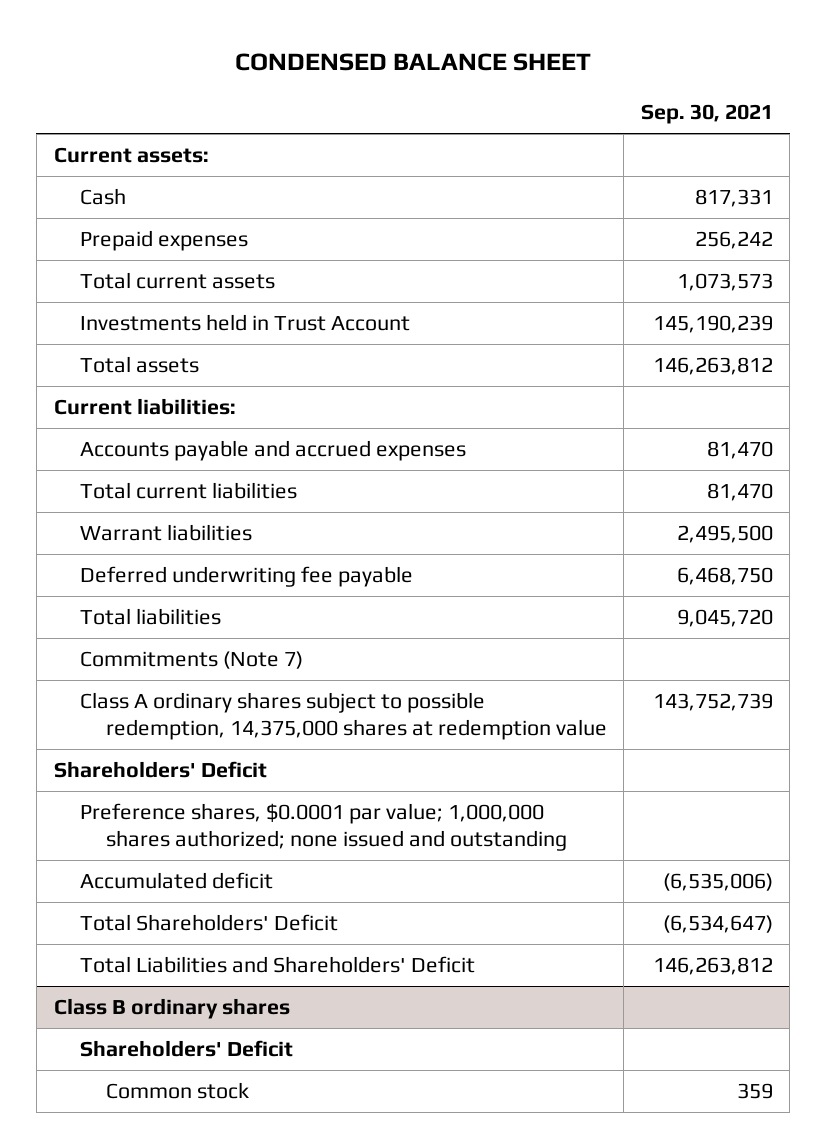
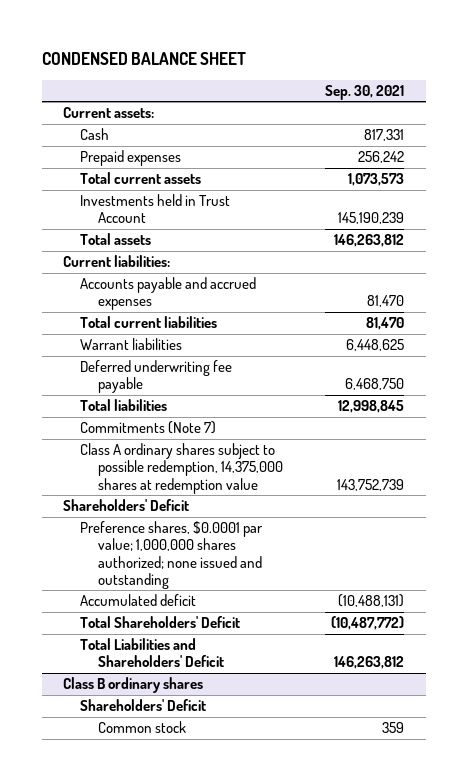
- Warrant liabilities | 2,495,500
+ Warrant liabilities | 6,448,625
- Total liabilities | 9,045,720
+ Total liabilities | 12,998,845
- Accumulated deficit | (6,535,006)
- Total Shareholders' Deficit | (6,534,647)
+ Accumulated deficit | (10,488,131)
+ Total Shareholders' Deficit | (10,487,772)

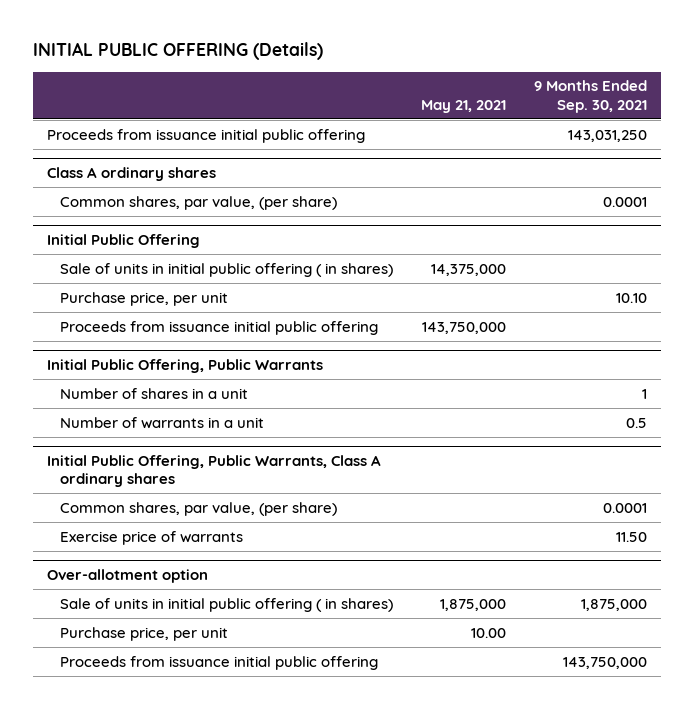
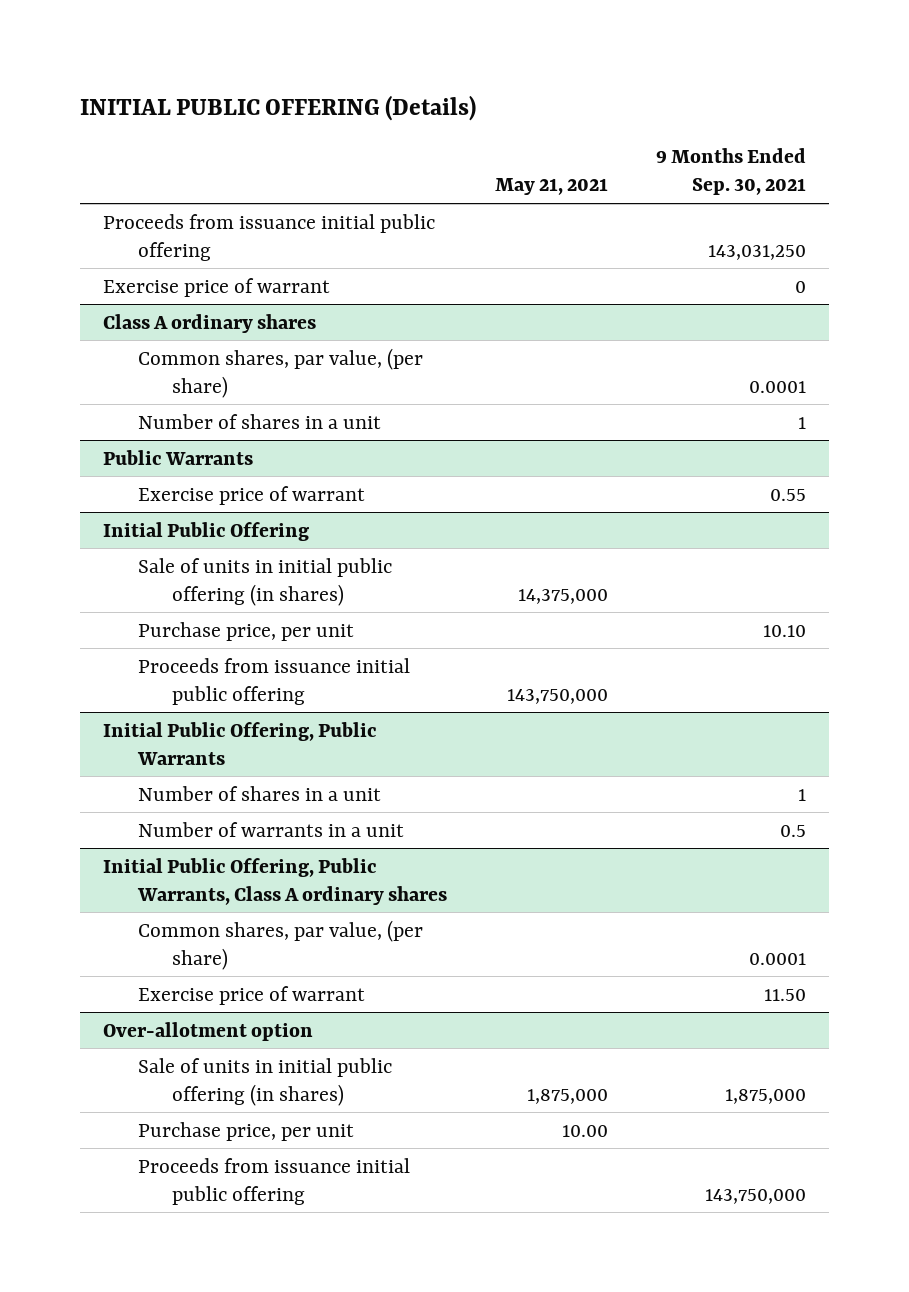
+ Exercise price of warrant | | 0
@ Class A ordinary shares
+ Number of shares in a unit | | 1
+ Public Warrants
+ Exercise price of warrant | | 0.55
@ Initial Public Offering
- Sale of units in initial public offering ( in shares) | 14,375,000 |
+ Sale of units in initial public offering (in shares) | 14,375,000 |
@ Initial Public Offering, Public Warrants, Class A ordinary shares
- Exercise price of warrants | | 11.50
+ Exercise price of warrant | | 11.50
@ Over-allotment option
- Sale of units in initial public offering ( in shares) | 1,875,000 | 1,875,000
+ Sale of units in initial public offering (in shares) | 1,875,000 | 1,875,000

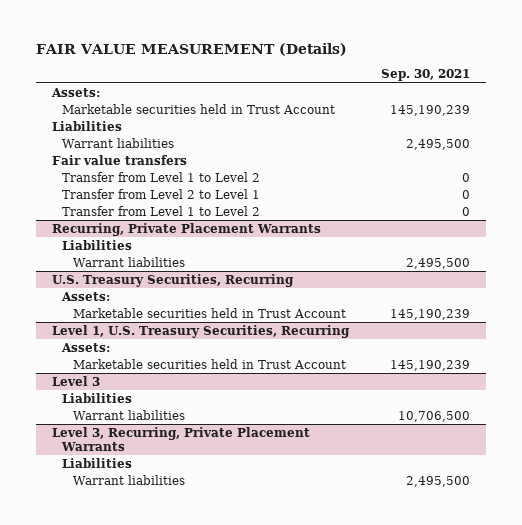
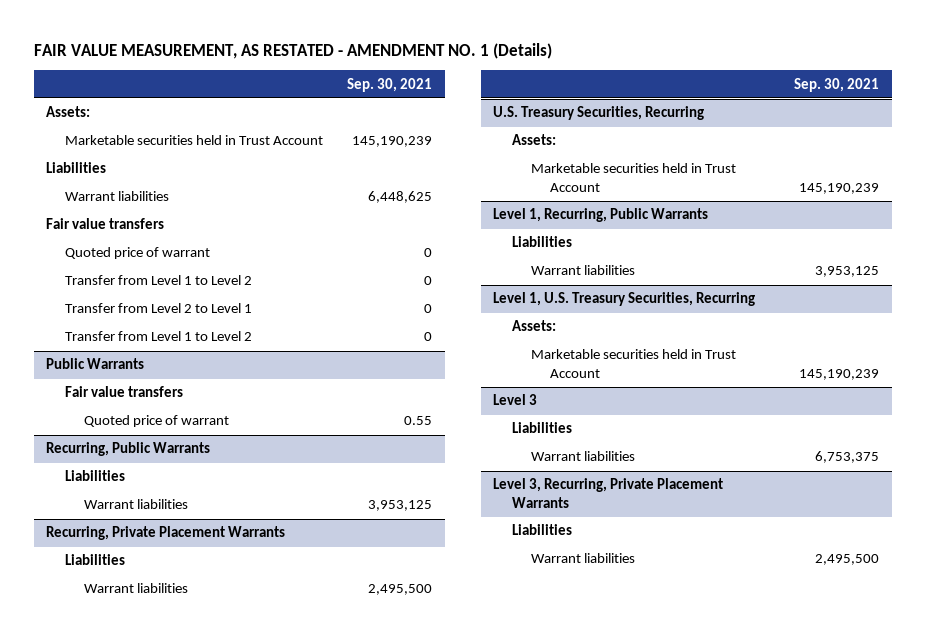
- FAIR VALUE MEASUREMENT (Details)
+ FAIR VALUE MEASUREMENT, AS RESTATED - AMENDMENT NO. 1 (Details)
- Warrant liabilities | 2,495,500
+ Warrant liabilities | 6,448,625
+ Quoted price of warrant | 0
+ Public Warrants
+ Fair value transfers
+ Quoted price of warrant | 0.55
+ Recurring, Public Warrants
+ Liabilities
+ Warrant liabilities | 3,953,125
+ Level 1, Recurring, Public Warrants
+ Liabilities
+ Warrant liabilities | 3,953,125
@ Level 3
- Warrant liabilities | 10,706,500
+ Warrant liabilities | 6,753,375

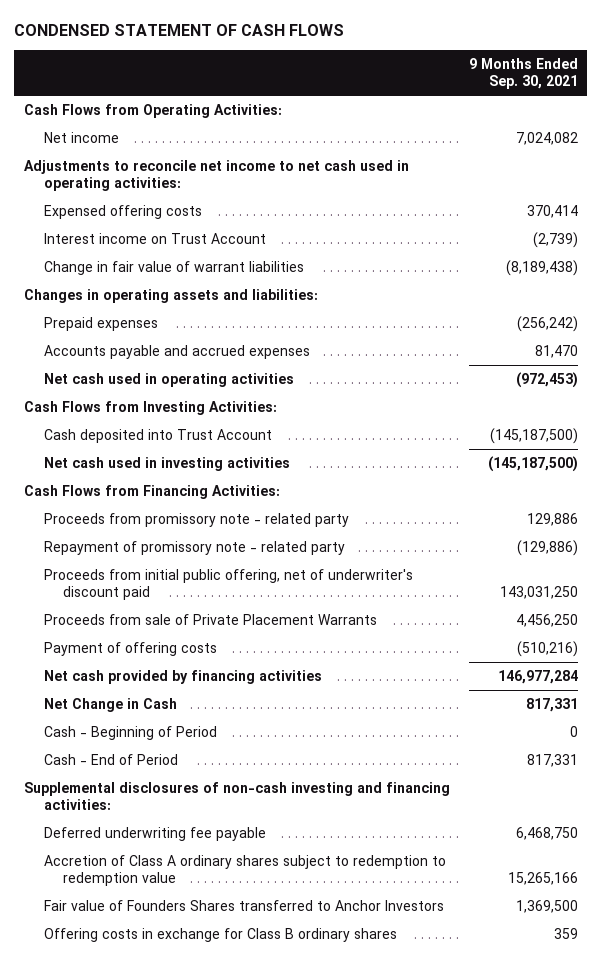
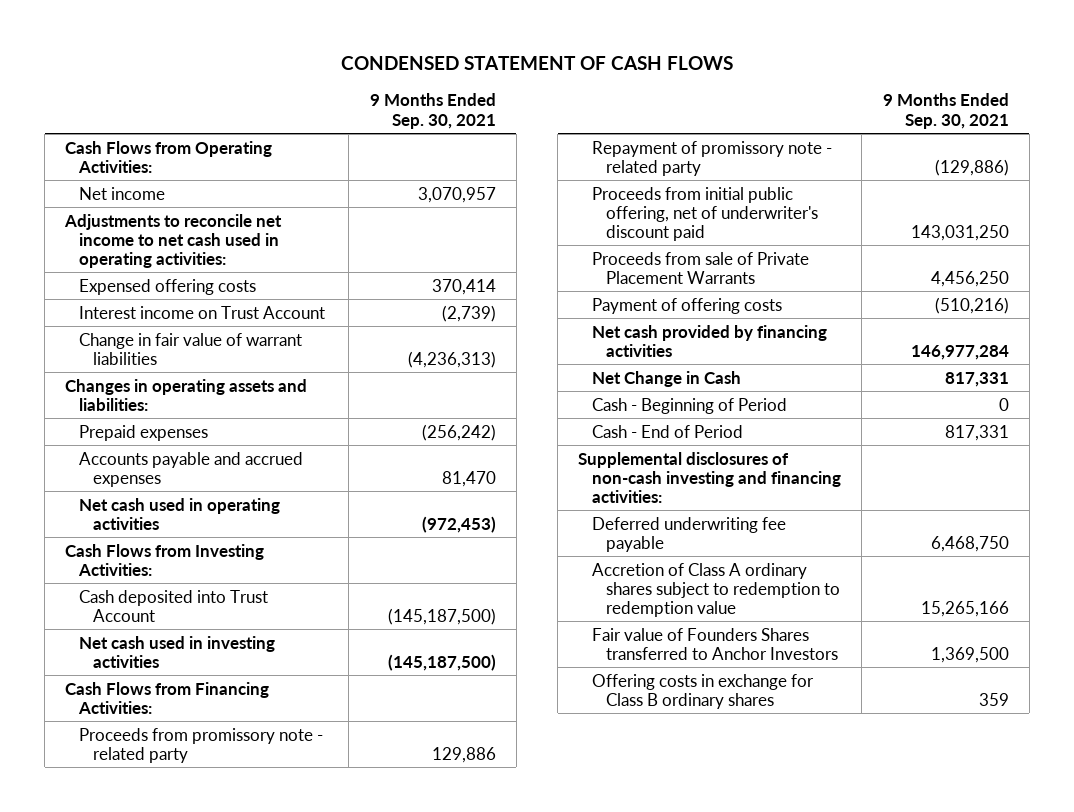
- Net income | 7,024,082
+ Net income | 3,070,957
- Change in fair value of warrant liabilities | (8,189,438)
+ Change in fair value of warrant liabilities | (4,236,313)

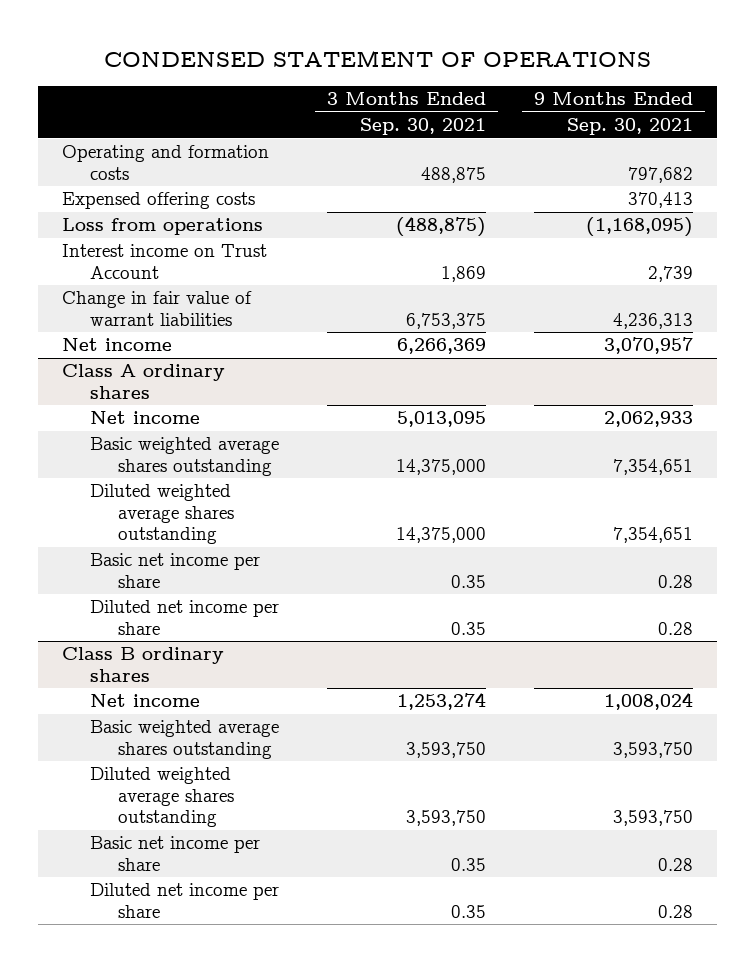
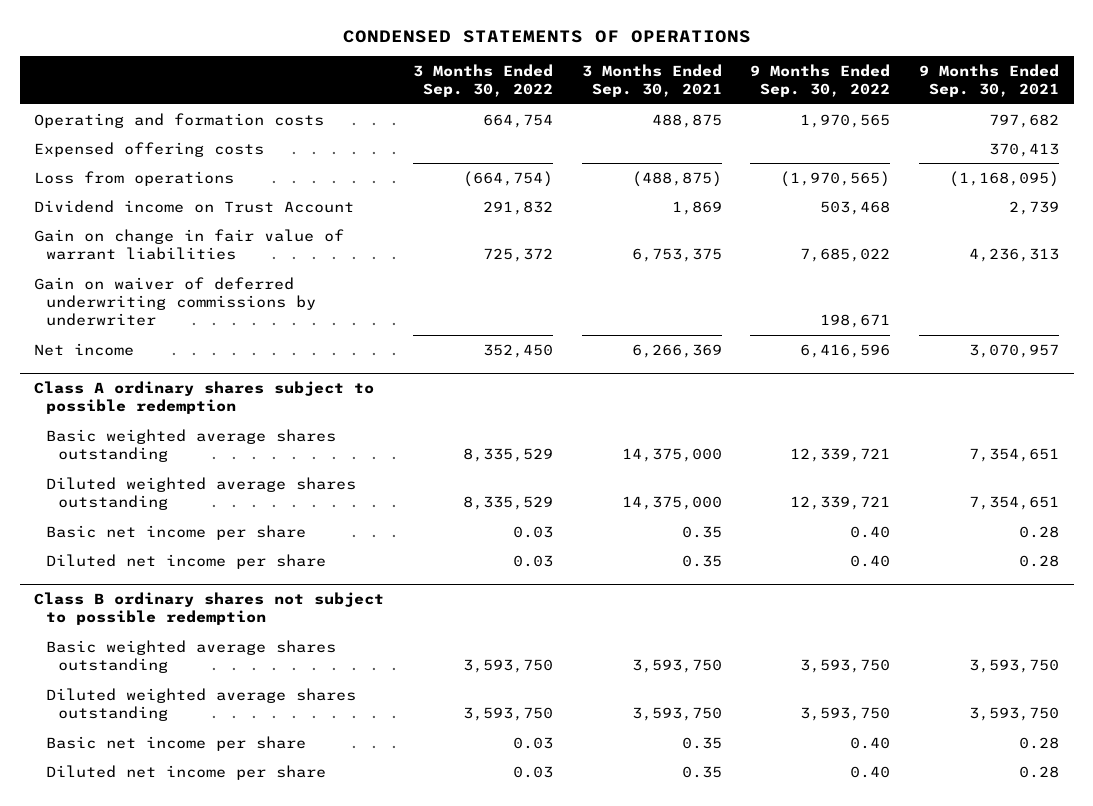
- CONDENSED STATEMENT OF OPERATIONS
+ CONDENSED STATEMENTS OF OPERATIONS
- | 3 Months Ended Sep. 30, 2021 | 9 Months Ended Sep. 30, 2021
+ | 3 Months Ended Sep. 30, 2022 | 3 Months Ended Sep. 30, 2021 | 9 Months Ended Sep. 30, 2022 | 9 Months Ended Sep. 30, 2021
- Interest income on Trust Account | 1,869 | 2,739
- Change in fair value of warrant liabilities | 6,753,375 | 4,236,313
+ Dividend income on Trust Account | 291,832 | 1,869 | 503,468 | 2,739
+ Gain on change in fair value of warrant liabilities | 725,372 | 6,753,375 | 7,685,022 | 4,236,313
+ Gain on waiver of deferred underwriting commissions by underwriter | | | 198,671 |
- Class A ordinary shares
- Net income | 5,013,095 | 2,062,933
+ Class A ordinary shares subject to possible redemption
- Class B ordinary shares
- Net income | 1,253,274 | 1,008,024
+ Class B ordinary shares not subject to possible redemption

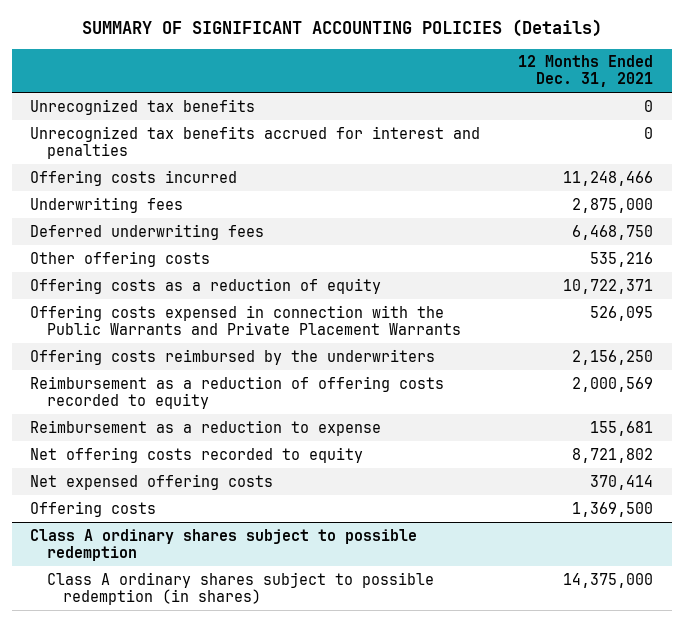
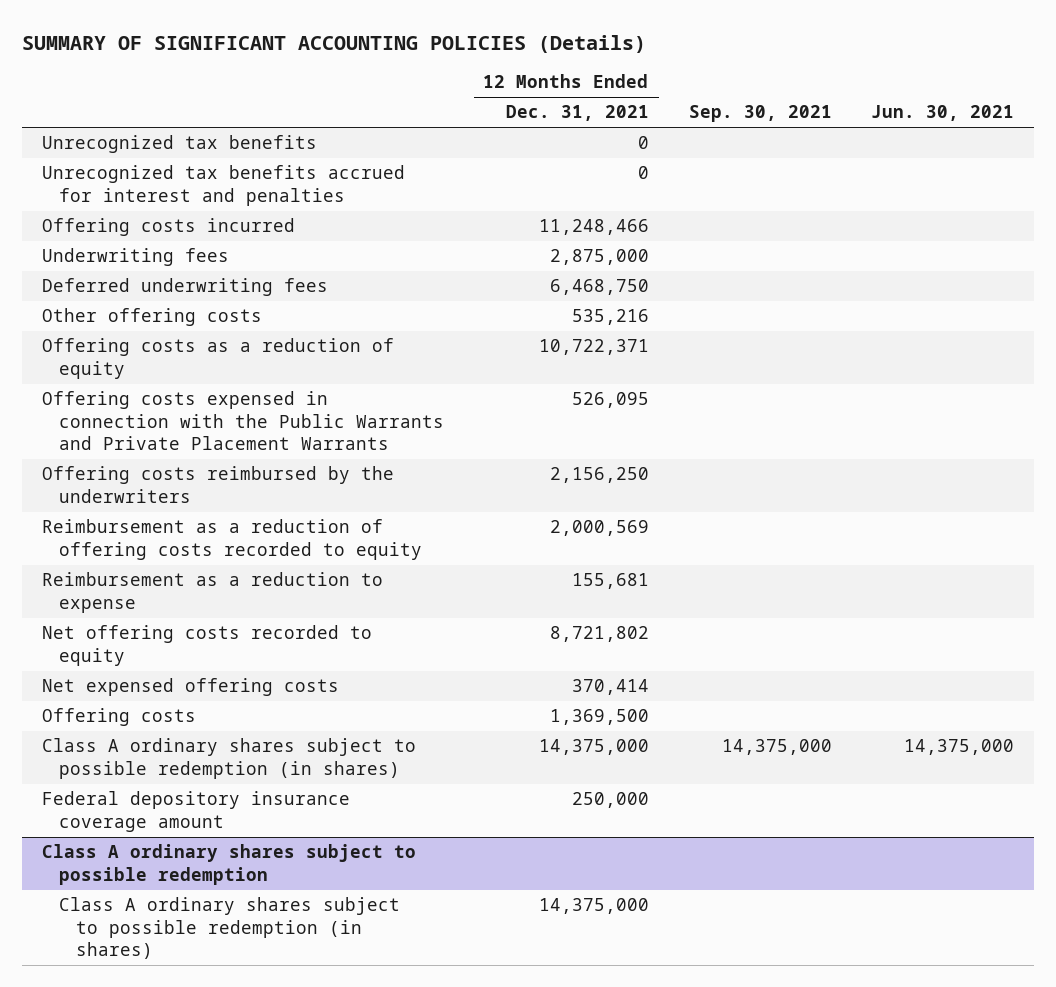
- | 12 Months Ended Dec. 31, 2021
+ | 12 Months Ended Dec. 31, 2021 | Sep. 30, 2021 | Jun. 30, 2021
+ Class A ordinary shares subject to possible redemption (in shares) | 14,375,000 | 14,375,000 | 14,375,000
+ Federal depository insurance coverage amount | 250,000 | |

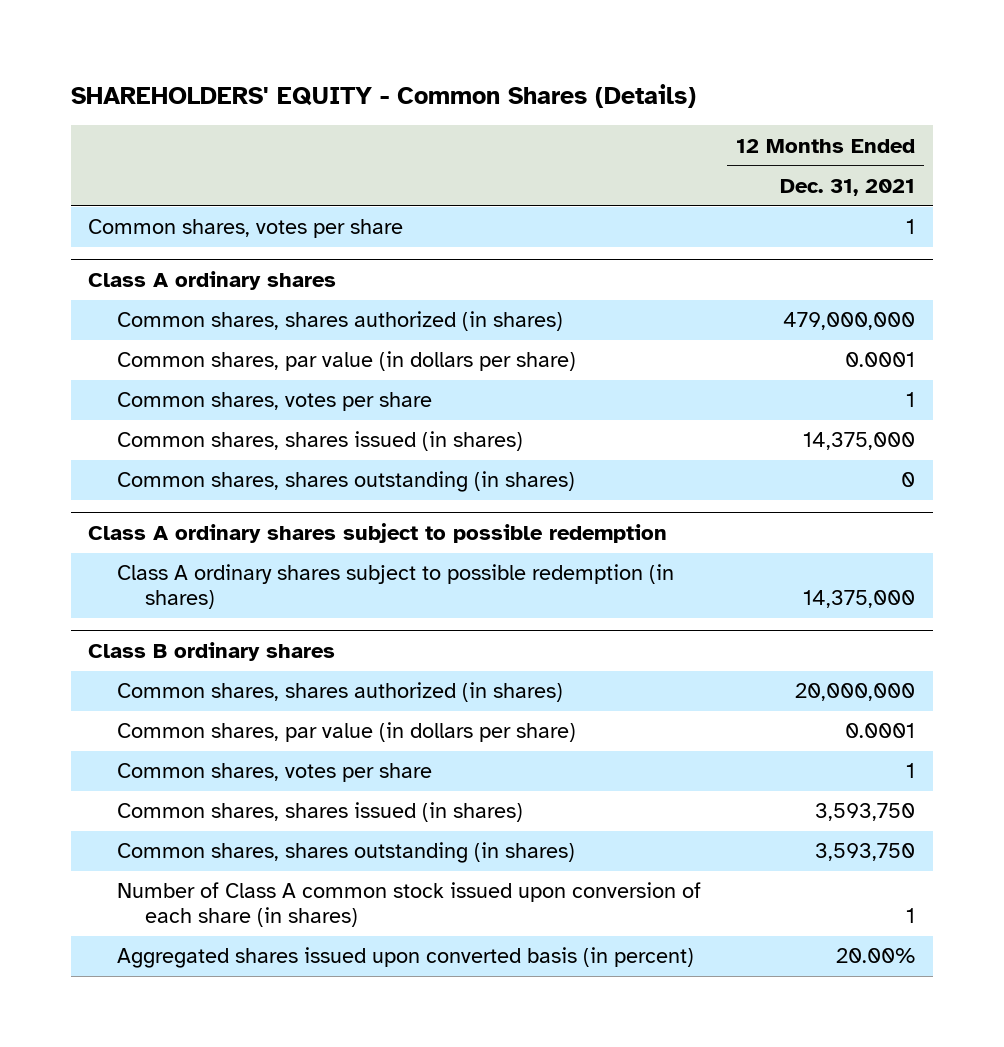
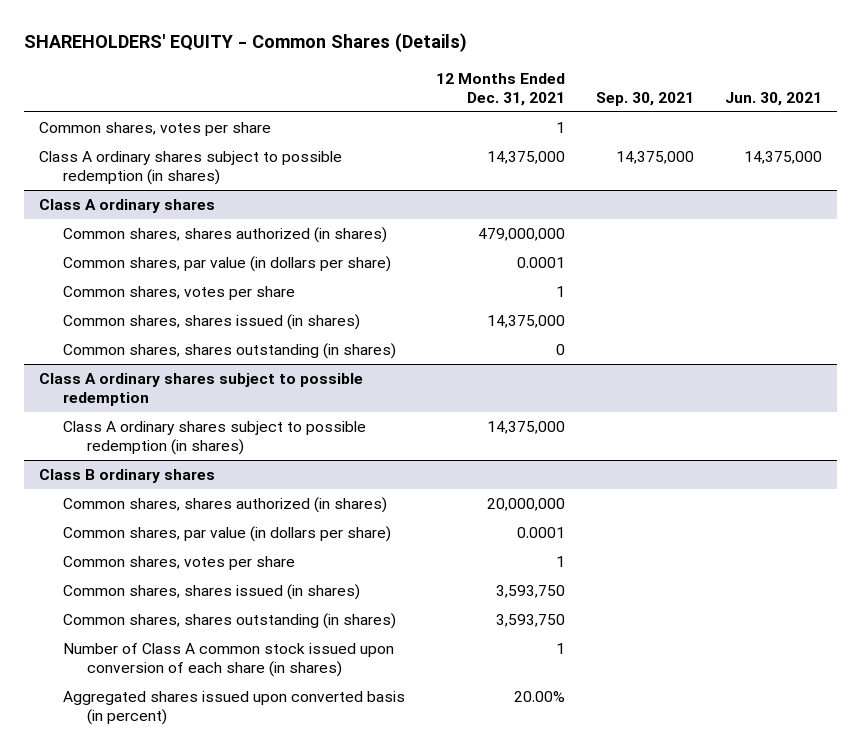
- | 12 Months Ended Dec. 31, 2021
+ | 12 Months Ended Dec. 31, 2021 | Sep. 30, 2021 | Jun. 30, 2021
+ Class A ordinary shares subject to possible redemption (in shares) | 14,375,000 | 14,375,000 | 14,375,000

